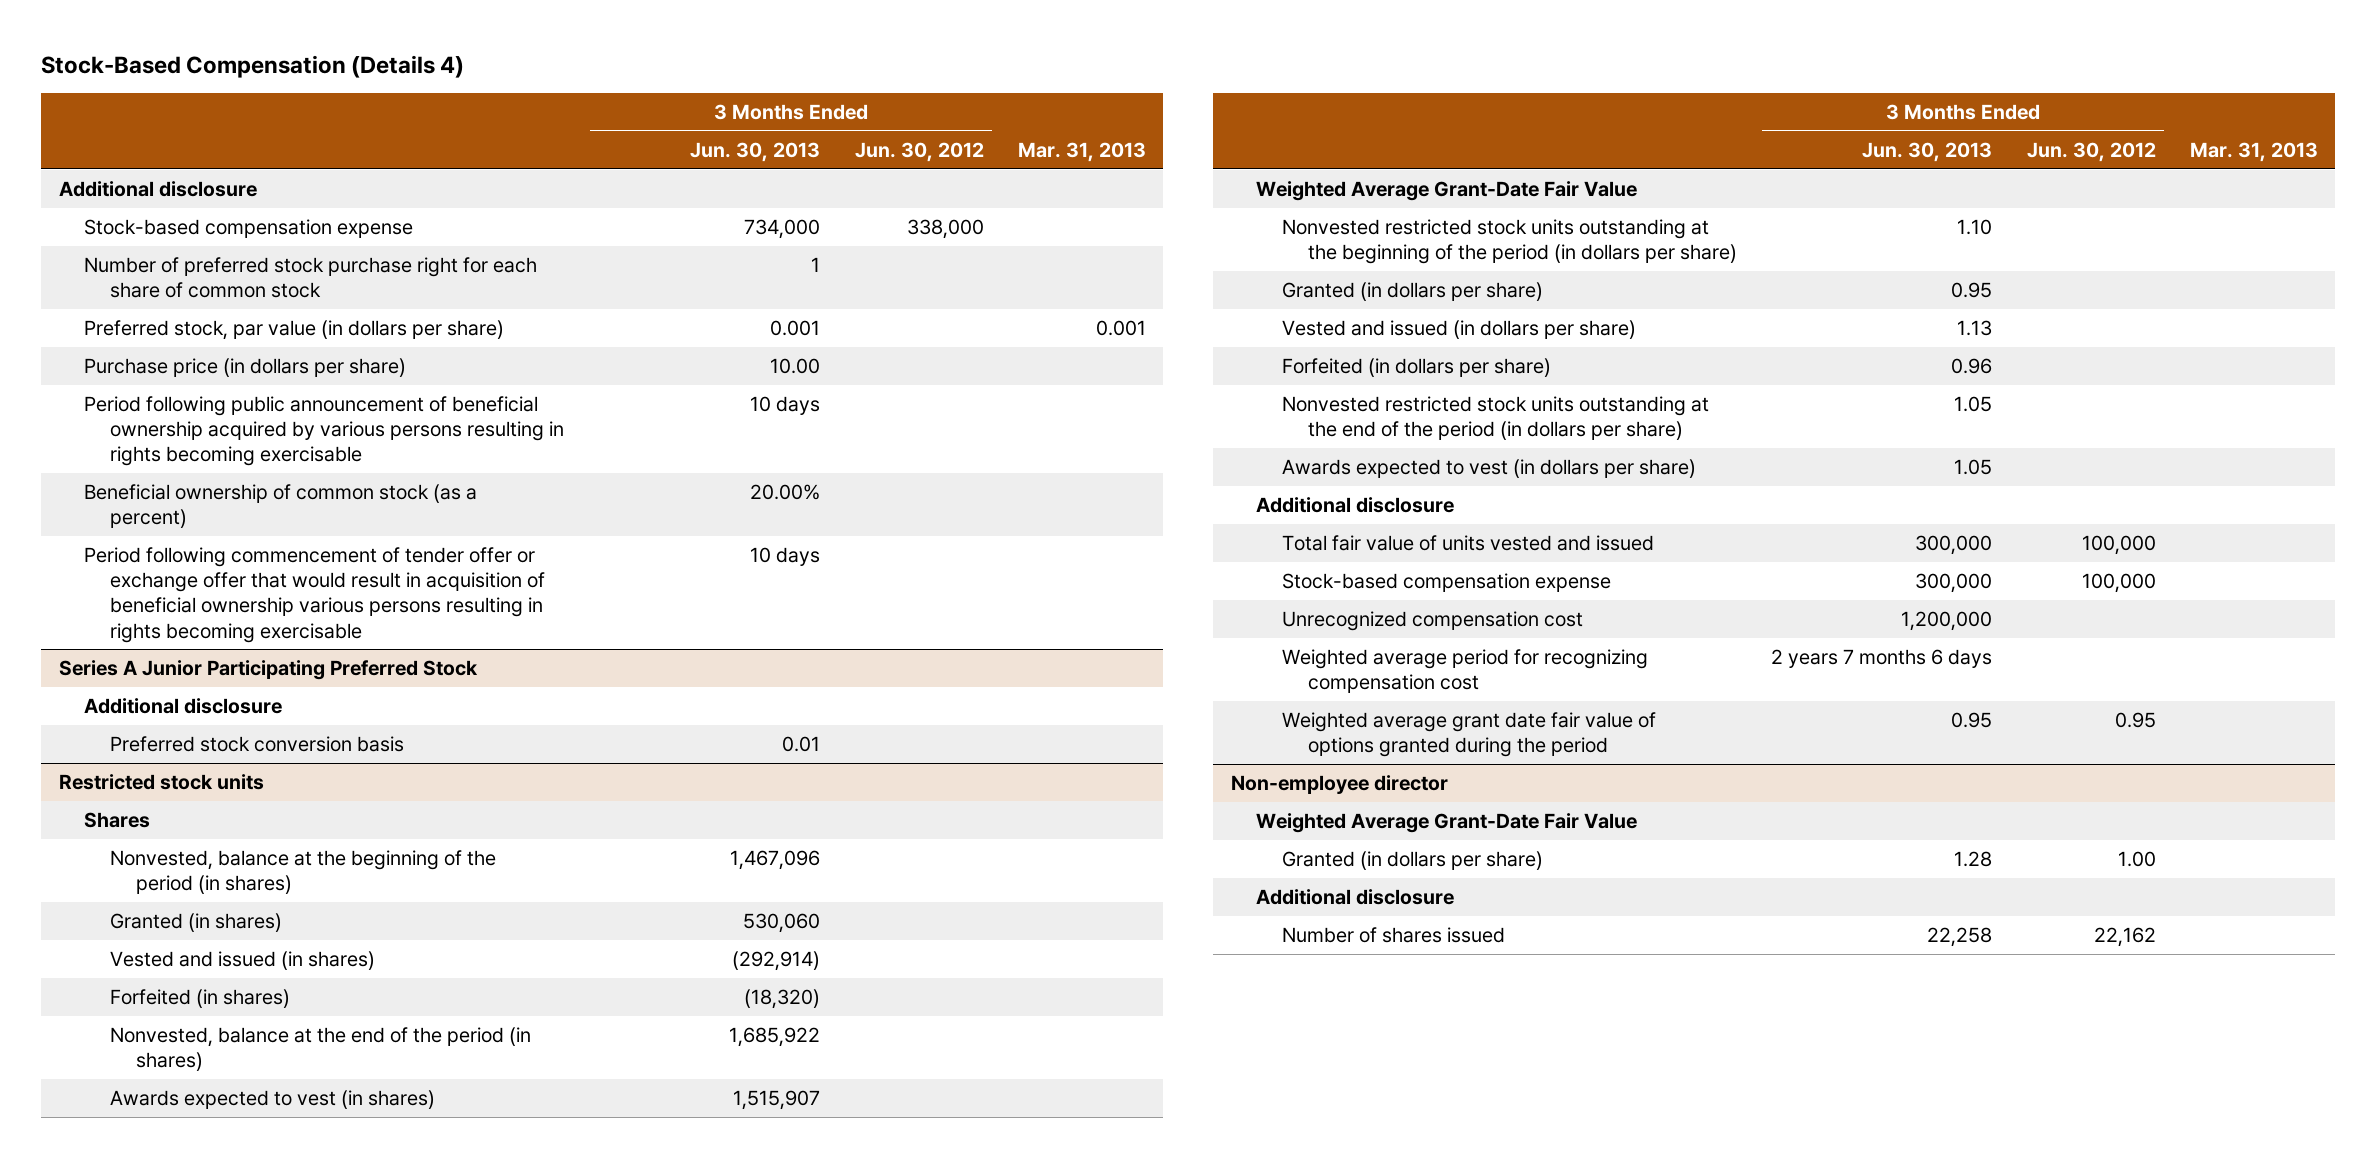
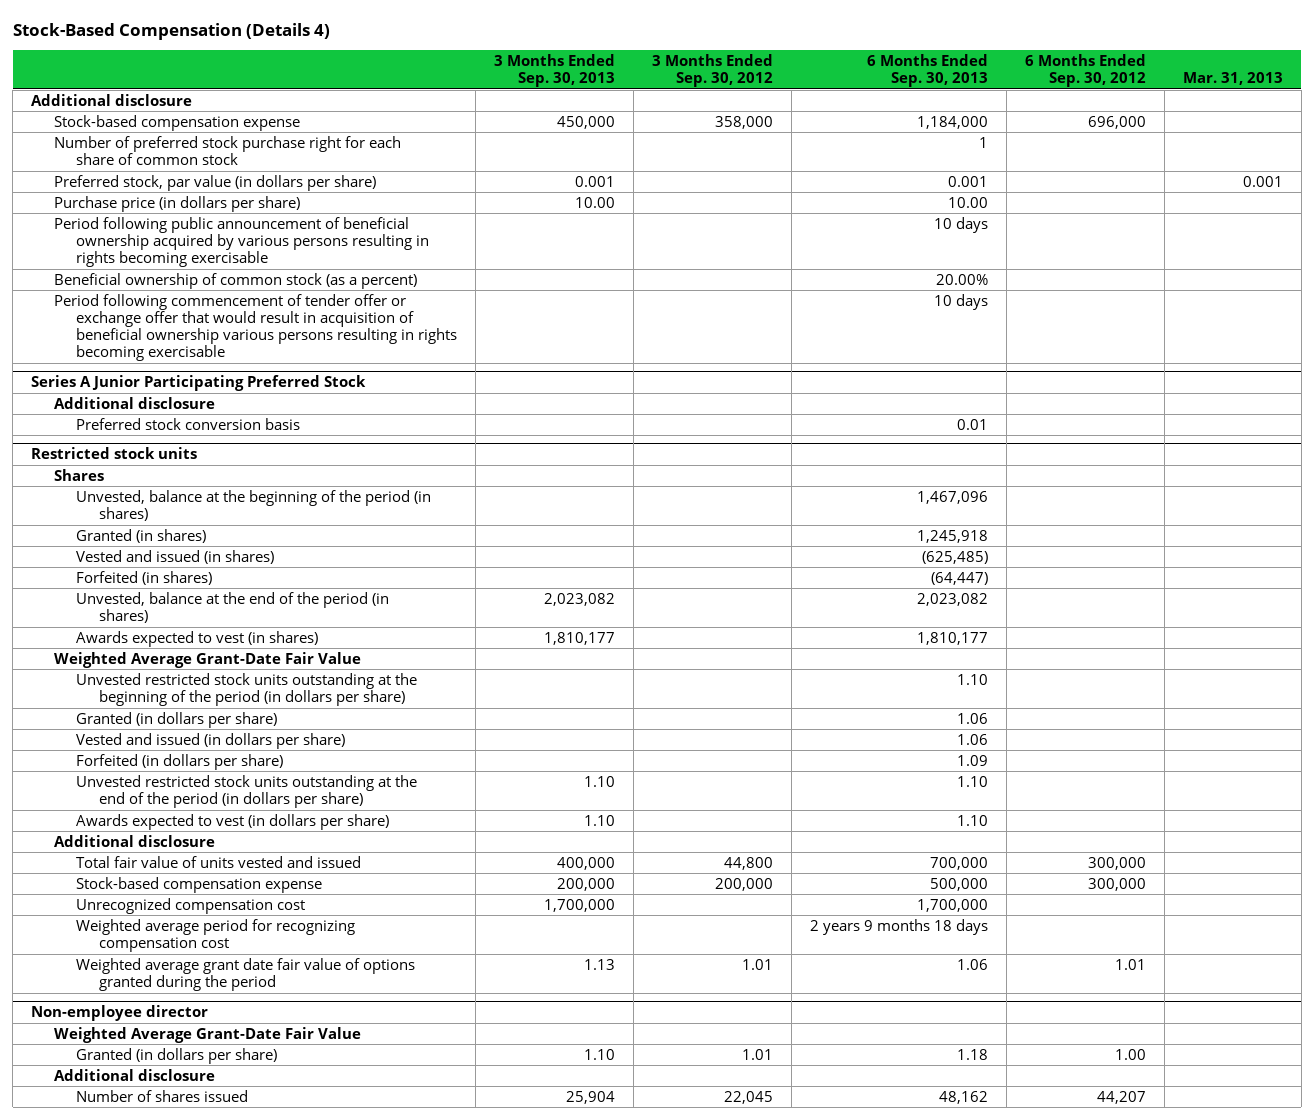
- | 3 Months Ended Jun. 30, 2013 | 3 Months Ended Jun. 30, 2012 | Mar. 31, 2013
+ | 3 Months Ended Sep. 30, 2013 | 3 Months Ended Sep. 30, 2012 | 6 Months Ended Sep. 30, 2013 | 6 Months Ended Sep. 30, 2012 | Mar. 31, 2013
@ Restricted stock units
- Nonvested, balance at the beginning of the period (in shares) | 1,467,096 | |
+ Unvested, balance at the beginning of the period (in shares) | | | 1,467,096 | |
- Nonvested, balance at the end of the period (in shares) | 1,685,922 | |
+ Unvested, balance at the end of the period (in shares) | 2,023,082 | | 2,023,082 | |
- Nonvested restricted stock units outstanding at the beginning of the period (in dollars per share) | 1.10 | |
+ Unvested restricted stock units outstanding at the beginning of the period (in dollars per share) | | | 1.10 | |
- Nonvested restricted stock units outstanding at the end of the period (in dollars per share) | 1.05 | |
+ Unvested restricted stock units outstanding at the end of the period (in dollars per share) | 1.10 | | 1.10 | |

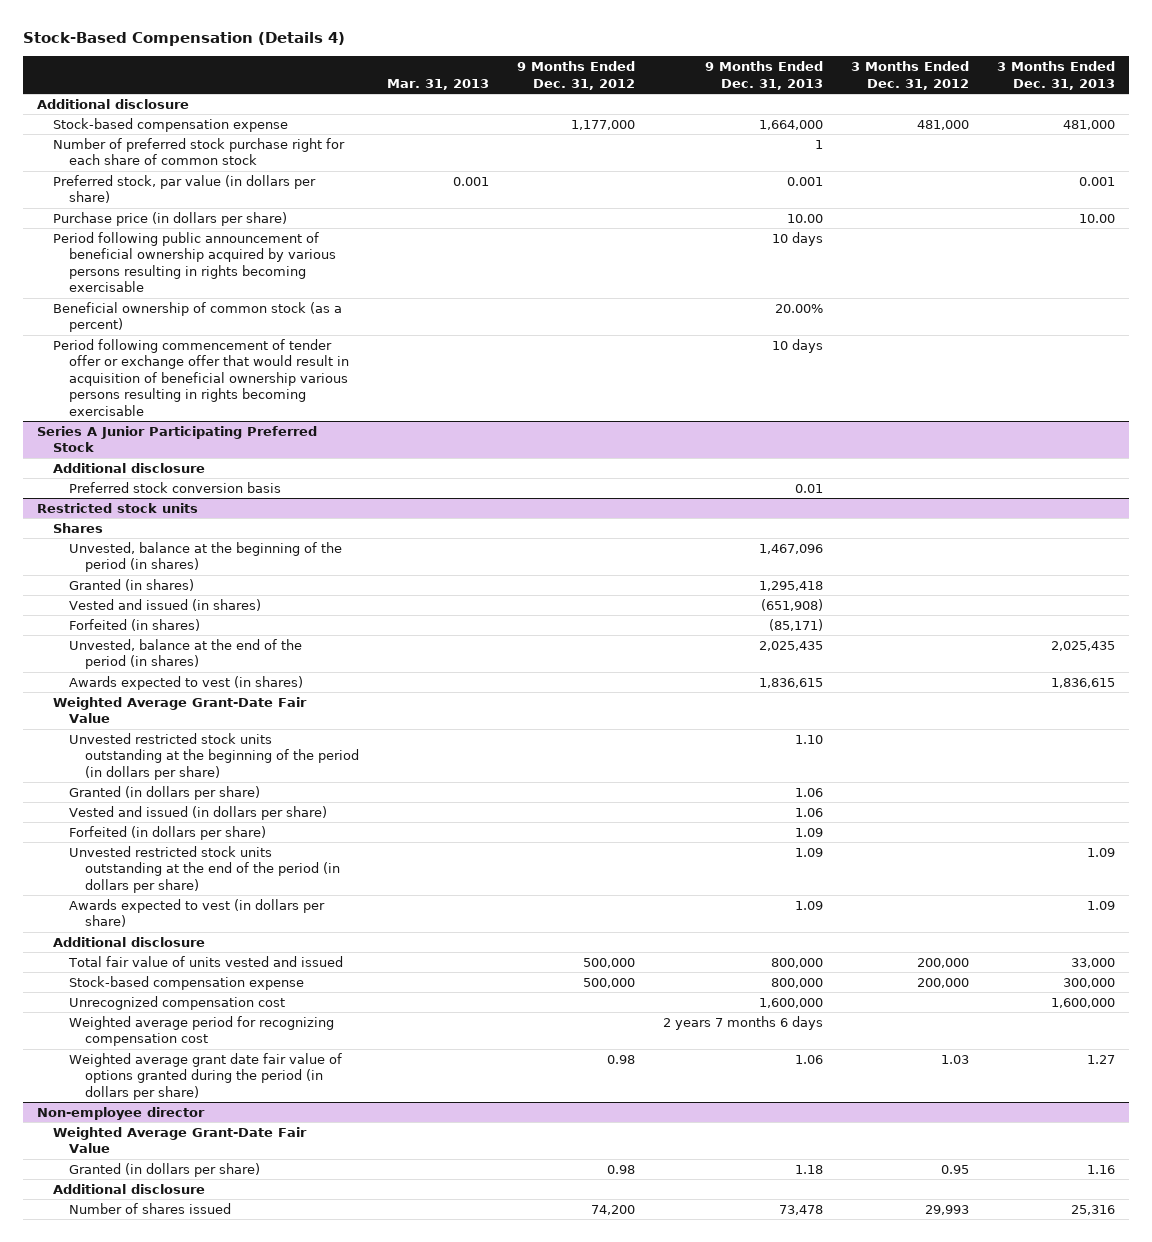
- | 3 Months Ended Sep. 30, 2013 | 3 Months Ended Sep. 30, 2012 | 6 Months Ended Sep. 30, 2013 | 6 Months Ended Sep. 30, 2012 | Mar. 31, 2013
+ | Mar. 31, 2013 | 9 Months Ended Dec. 31, 2012 | 9 Months Ended Dec. 31, 2013 | 3 Months Ended Dec. 31, 2012 | 3 Months Ended Dec. 31, 2013
@ Restricted stock units
- Weighted average grant date fair value of options granted during the period | 1.13 | 1.01 | 1.06 | 1.01 |
+ Weighted average grant date fair value of options granted during the period (in dollars per share) | | 0.98 | 1.06 | 1.03 | 1.27

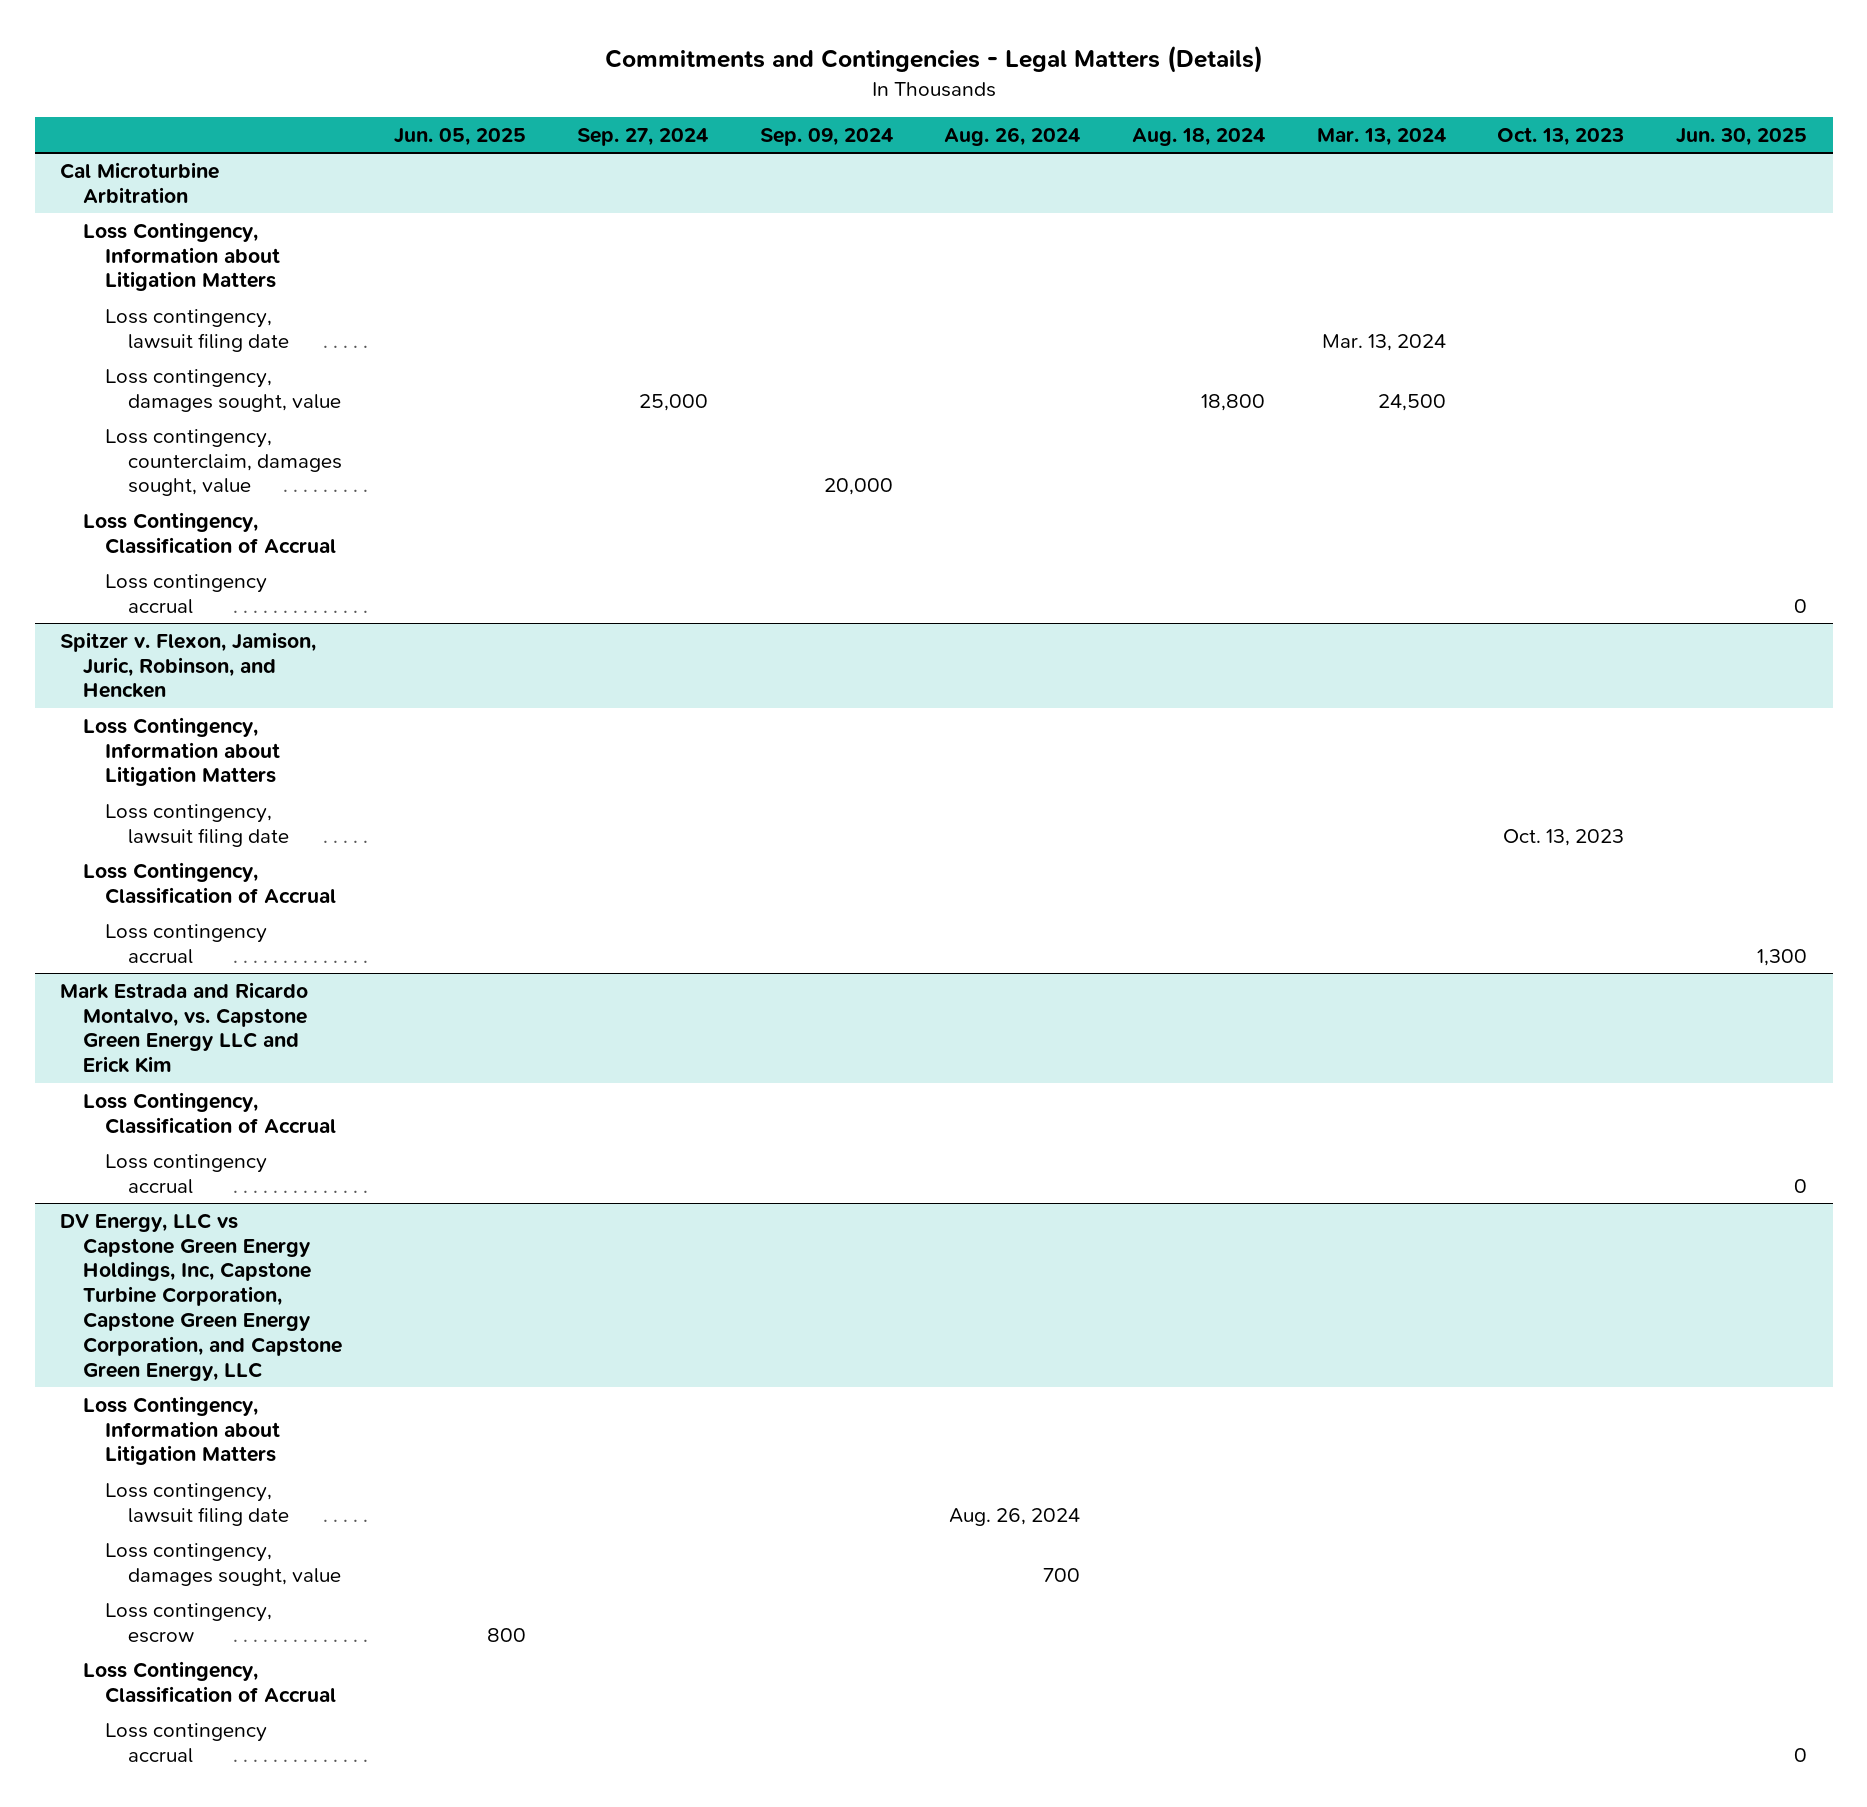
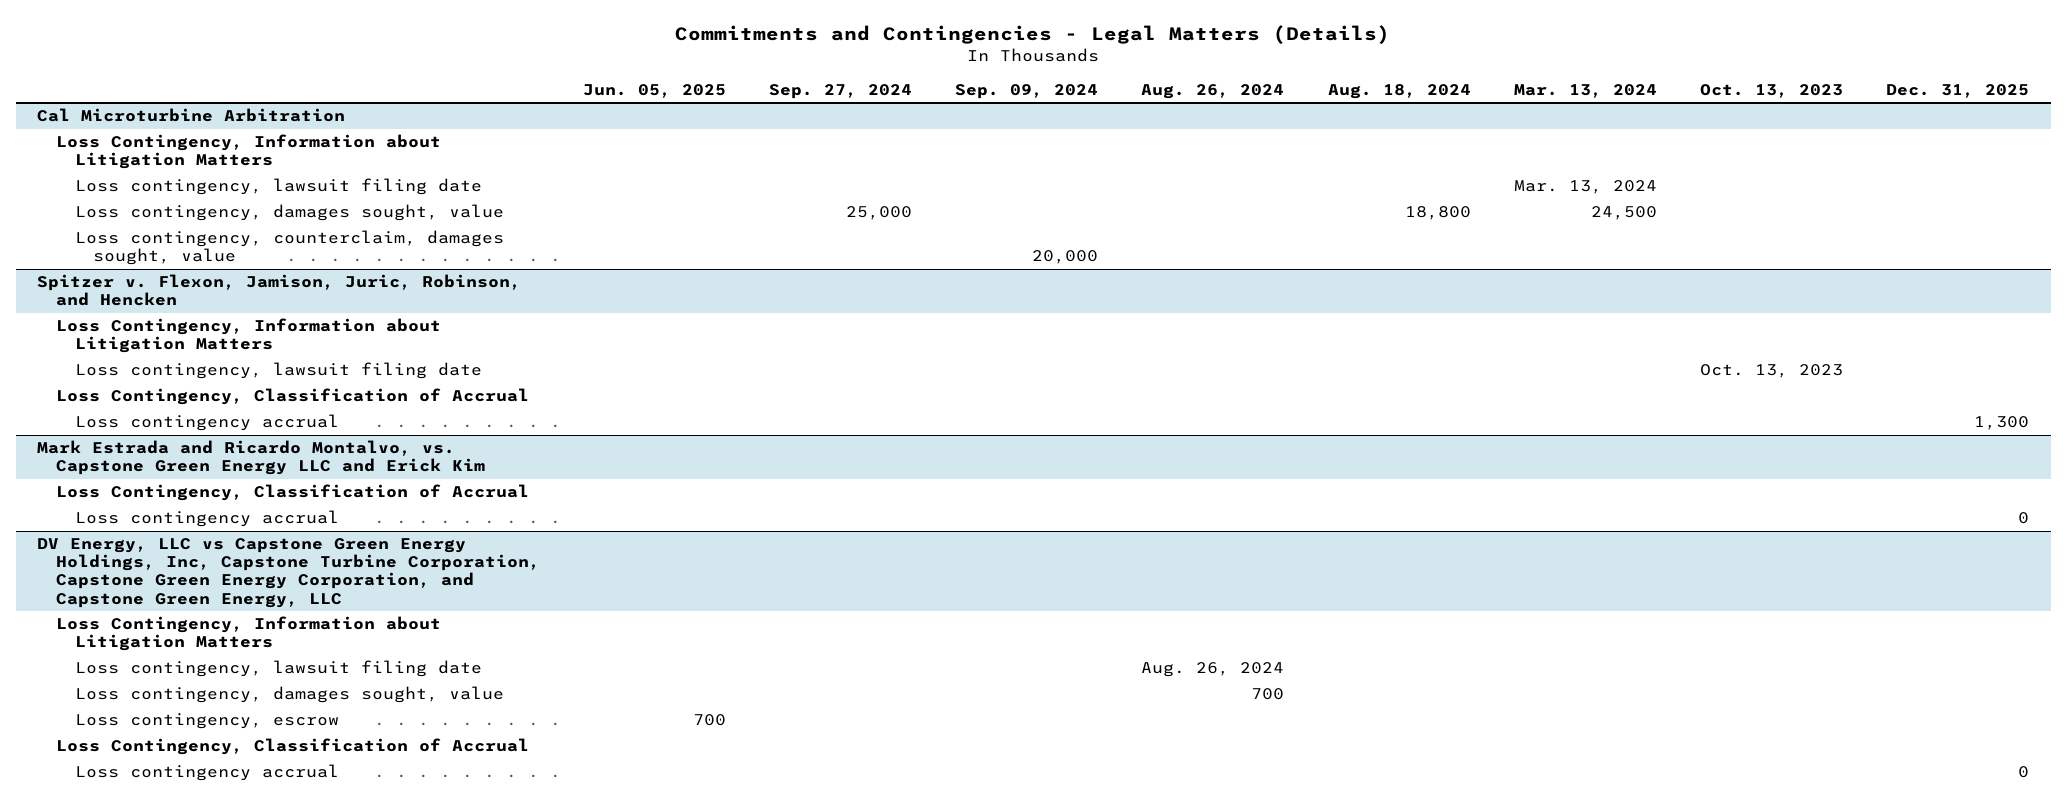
- | Jun. 05, 2025 | Sep. 27, 2024 | Sep. 09, 2024 | Aug. 26, 2024 | Aug. 18, 2024 | Mar. 13, 2024 | Oct. 13, 2023 | Jun. 30, 2025
+ | Jun. 05, 2025 | Sep. 27, 2024 | Sep. 09, 2024 | Aug. 26, 2024 | Aug. 18, 2024 | Mar. 13, 2024 | Oct. 13, 2023 | Dec. 31, 2025
@ Cal Microturbine Arbitration
- Loss Contingency, Classification of Accrual
- Loss contingency accrual | | | | | | | | 0
@ DV Energy, LLC vs Capstone Green Energy Holdings, Inc, Capstone Turbine Corporation, Capstone Green Energy Corporation, and Capstone Green Energy, LLC
- Loss contingency, escrow | 800 | | | | | | |
+ Loss contingency, escrow | 700 | | | | | | |

